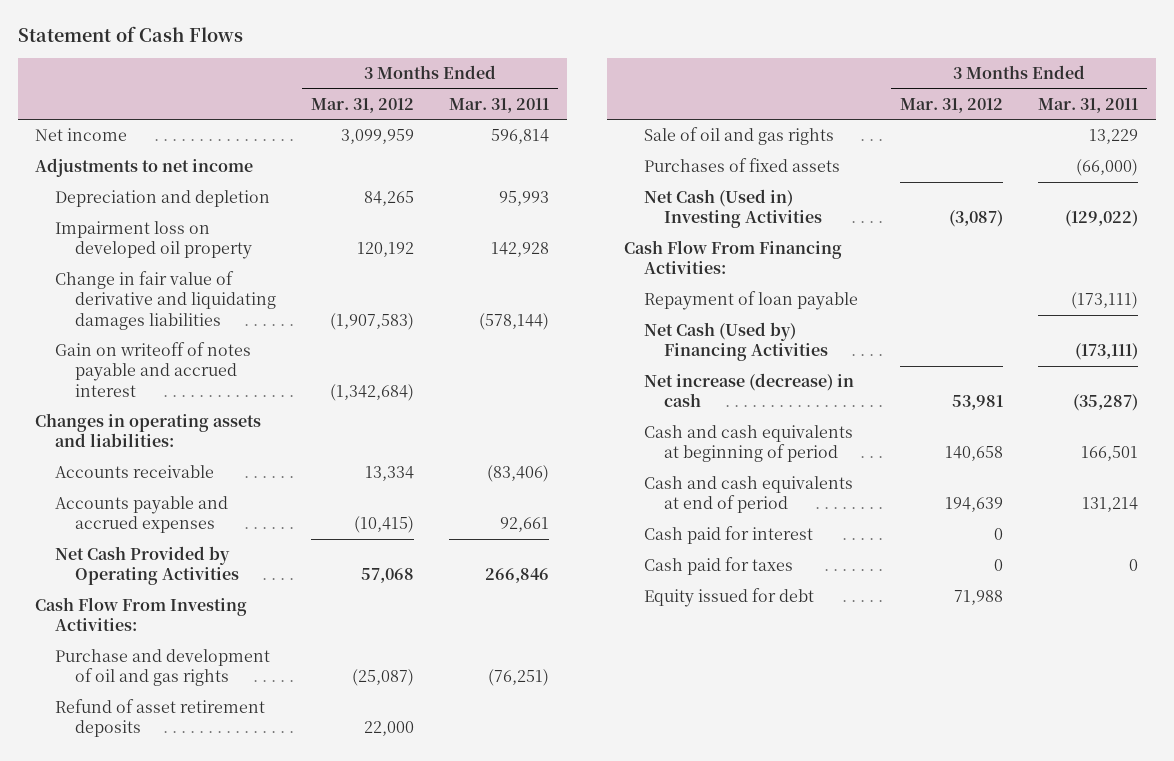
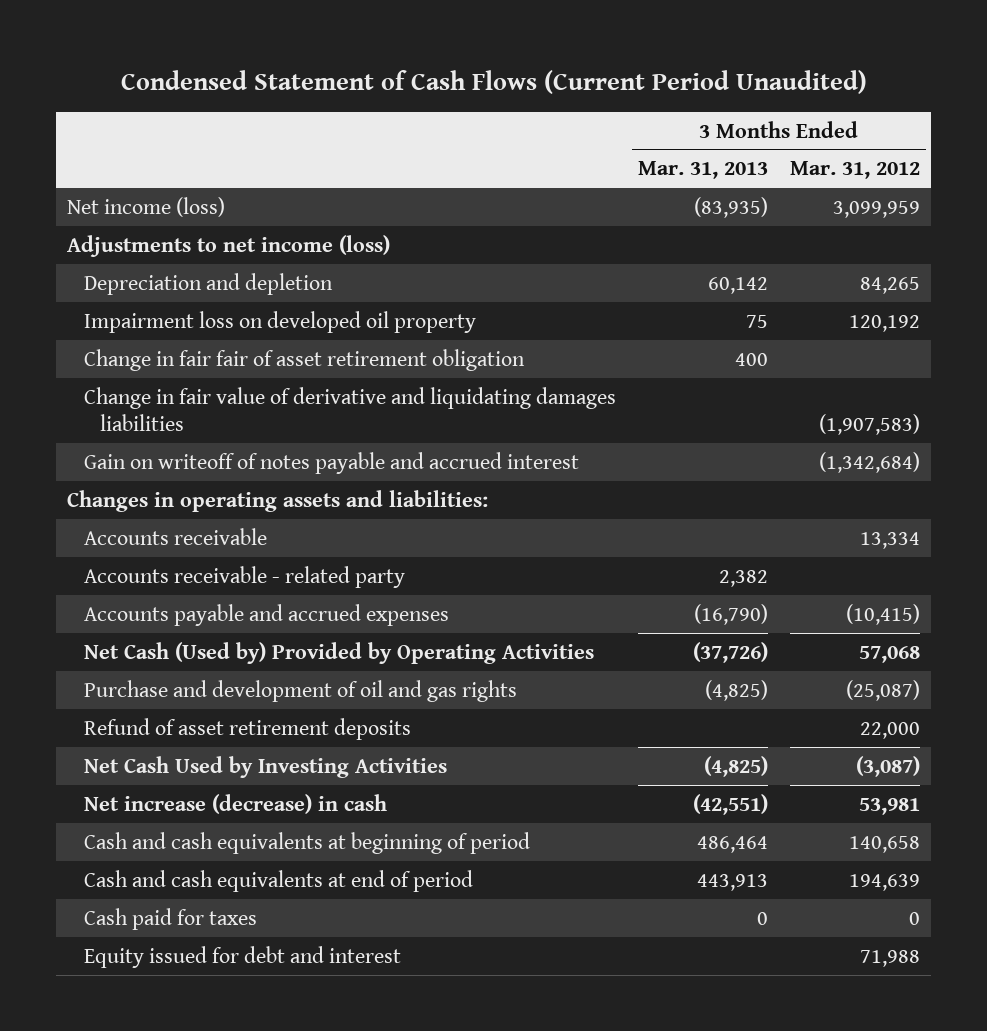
- Statement of Cash Flows
+ Condensed Statement of Cash Flows (Current Period Unaudited)
- | 3 Months Ended Mar. 31, 2012 | 3 Months Ended Mar. 31, 2011
+ | 3 Months Ended Mar. 31, 2013 | 3 Months Ended Mar. 31, 2012
- Net income | 3,099,959 | 596,814
- Adjustments to net income
+ Net income (loss) | (83,935) | 3,099,959
+ Adjustments to net income (loss)
+ Change in fair fair of asset retirement obligation | 400 |
+ Accounts receivable - related party | 2,382 |
- Net Cash Provided by Operating Activities | 57,068 | 266,846
- Cash Flow From Investing Activities:
+ Net Cash (Used by) Provided by Operating Activities | (37,726) | 57,068
- Sale of oil and gas rights | | 13,229
- Purchases of fixed assets | | (66,000)
- Net Cash (Used in) Investing Activities | (3,087) | (129,022)
- Cash Flow From Financing Activities:
- Repayment of loan payable | | (173,111)
- Net Cash (Used by) Financing Activities | | (173,111)
+ Net Cash Used by Investing Activities | (4,825) | (3,087)
- Cash paid for interest | 0 |
- Equity issued for debt | 71,988 |
+ Equity issued for debt and interest | | 71,988

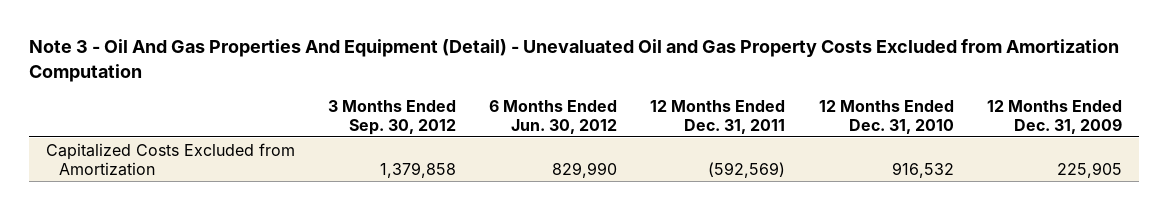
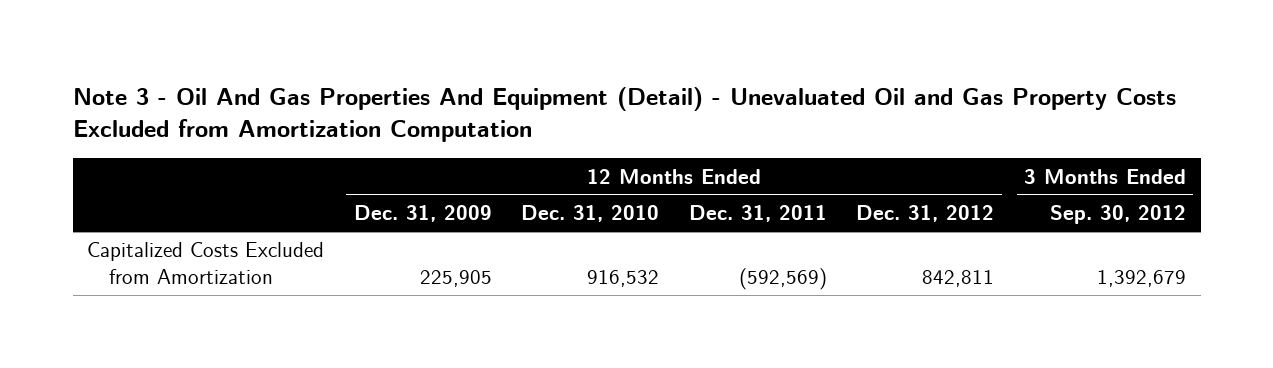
- | 3 Months Ended Sep. 30, 2012 | 6 Months Ended Jun. 30, 2012 | 12 Months Ended Dec. 31, 2011 | 12 Months Ended Dec. 31, 2010 | 12 Months Ended Dec. 31, 2009
+ | 12 Months Ended Dec. 31, 2009 | 12 Months Ended Dec. 31, 2010 | 12 Months Ended Dec. 31, 2011 | 12 Months Ended Dec. 31, 2012 | 3 Months Ended Sep. 30, 2012
- Capitalized Costs Excluded from Amortization | 1,379,858 | 829,990 | (592,569) | 916,532 | 225,905
+ Capitalized Costs Excluded from Amortization | 225,905 | 916,532 | (592,569) | 842,811 | 1,392,679

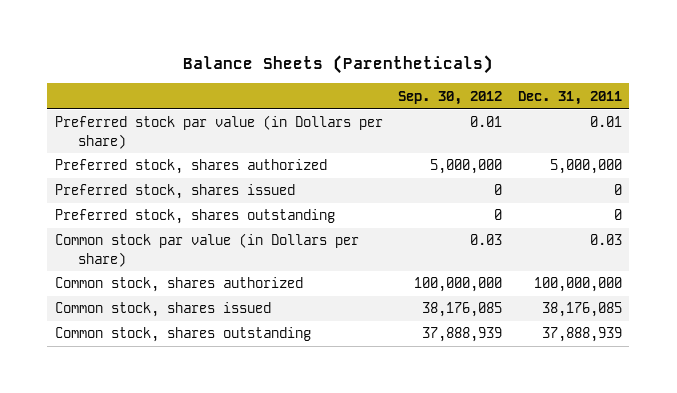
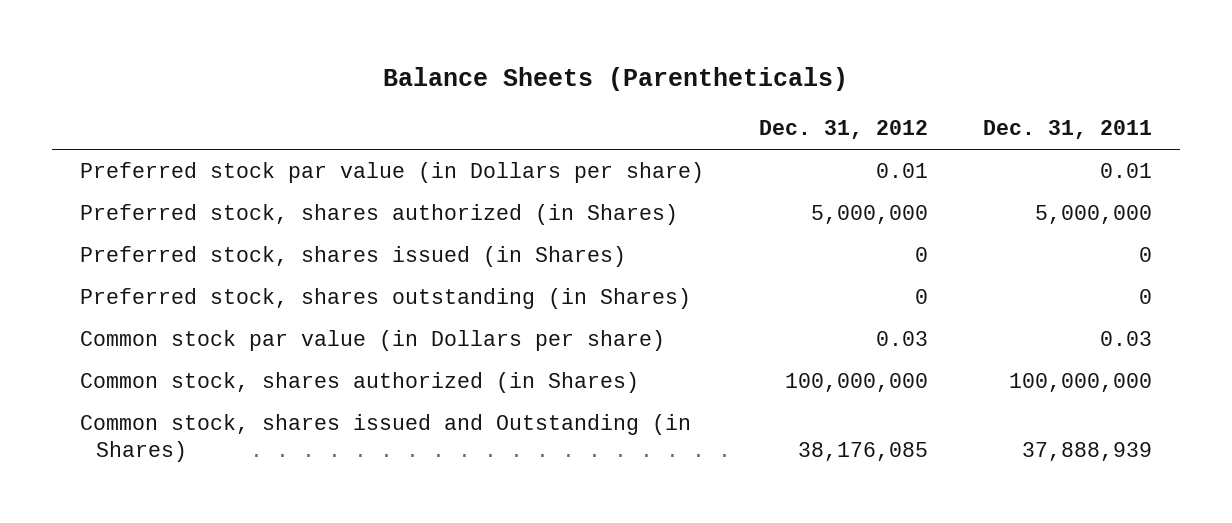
- | Sep. 30, 2012 | Dec. 31, 2011
+ | Dec. 31, 2012 | Dec. 31, 2011
- Preferred stock, shares authorized | 5,000,000 | 5,000,000
- Preferred stock, shares issued | 0 | 0
- Preferred stock, shares outstanding | 0 | 0
+ Preferred stock, shares authorized (in Shares) | 5,000,000 | 5,000,000
+ Preferred stock, shares issued (in Shares) | 0 | 0
+ Preferred stock, shares outstanding (in Shares) | 0 | 0
- Common stock, shares authorized | 100,000,000 | 100,000,000
- Common stock, shares issued | 38,176,085 | 38,176,085
- Common stock, shares outstanding | 37,888,939 | 37,888,939
+ Common stock, shares authorized (in Shares) | 100,000,000 | 100,000,000
+ Common stock, shares issued and Outstanding (in Shares) | 38,176,085 | 37,888,939

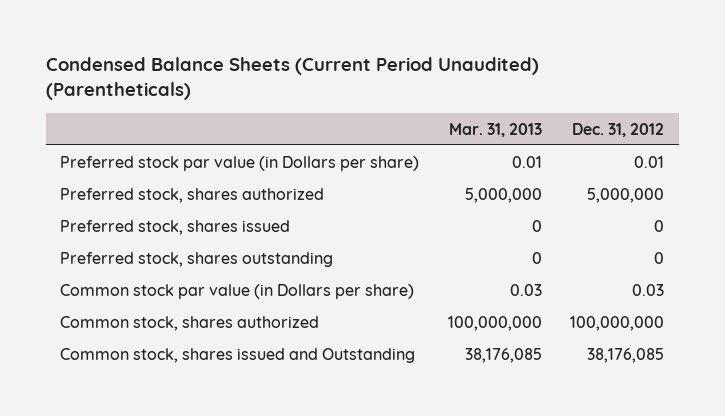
- Balance Sheets (Parentheticals)
+ Condensed Balance Sheets (Current Period Unaudited) (Parentheticals)
- | Dec. 31, 2012 | Dec. 31, 2011
+ | Mar. 31, 2013 | Dec. 31, 2012
- Preferred stock, shares authorized (in Shares) | 5,000,000 | 5,000,000
- Preferred stock, shares issued (in Shares) | 0 | 0
- Preferred stock, shares outstanding (in Shares) | 0 | 0
+ Preferred stock, shares authorized | 5,000,000 | 5,000,000
+ Preferred stock, shares issued | 0 | 0
+ Preferred stock, shares outstanding | 0 | 0
- Common stock, shares authorized (in Shares) | 100,000,000 | 100,000,000
- Common stock, shares issued and Outstanding (in Shares) | 38,176,085 | 37,888,939
+ Common stock, shares authorized | 100,000,000 | 100,000,000
+ Common stock, shares issued and Outstanding | 38,176,085 | 38,176,085

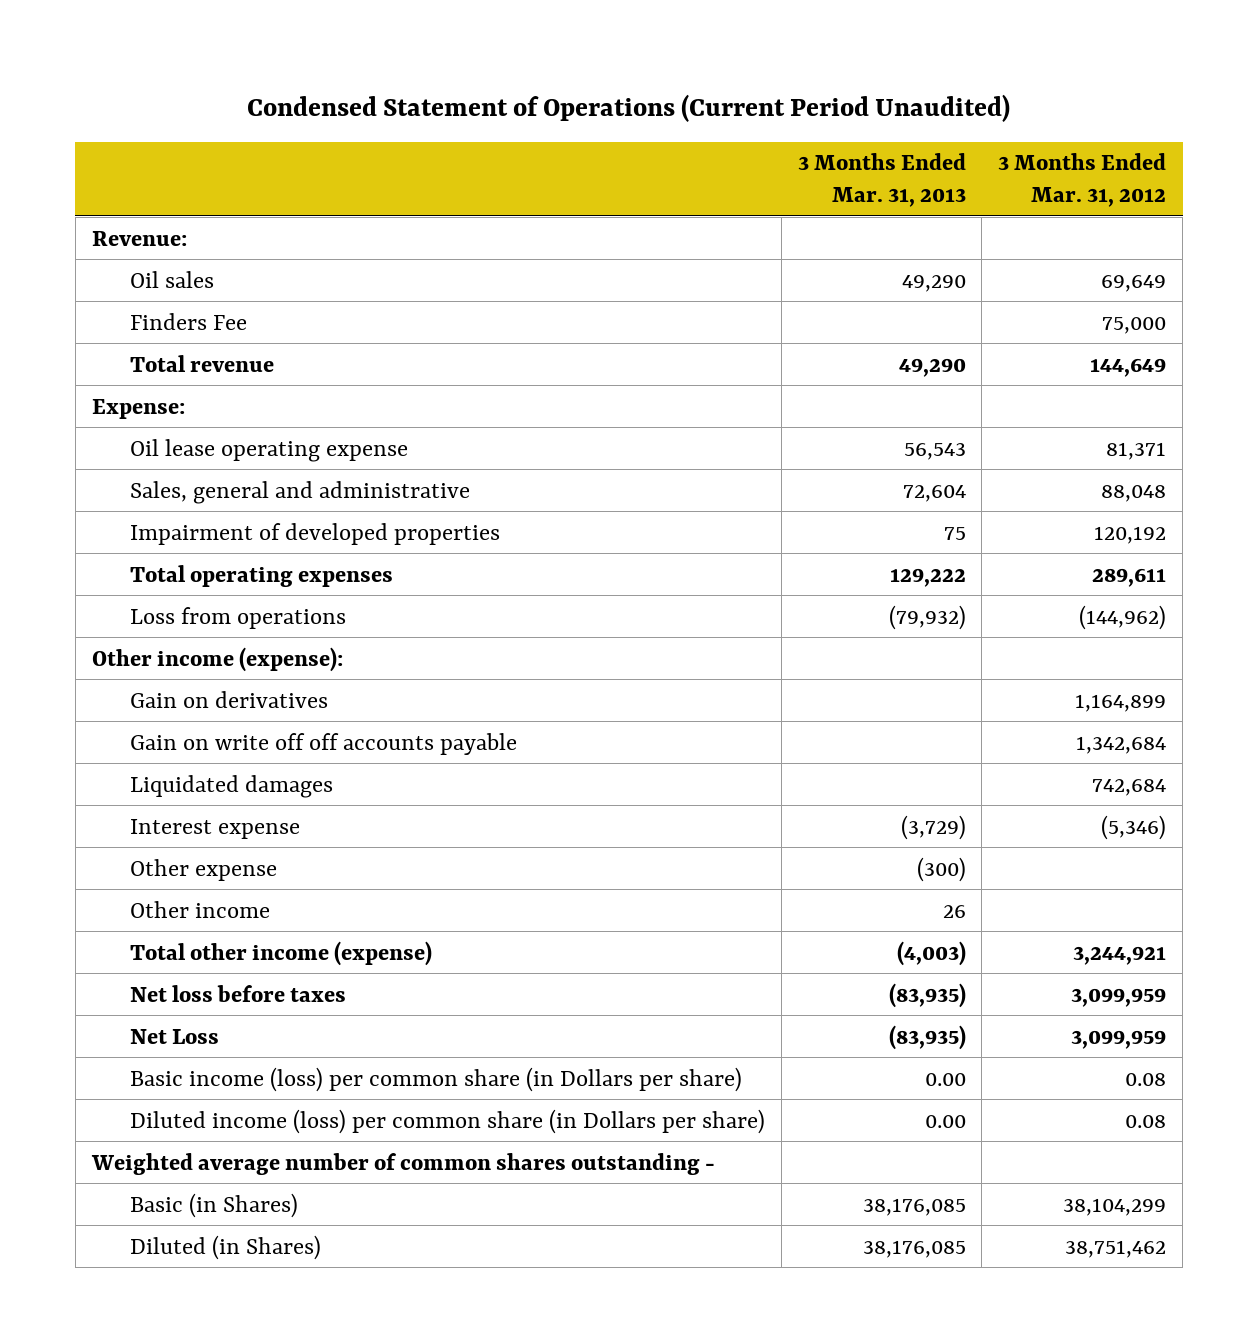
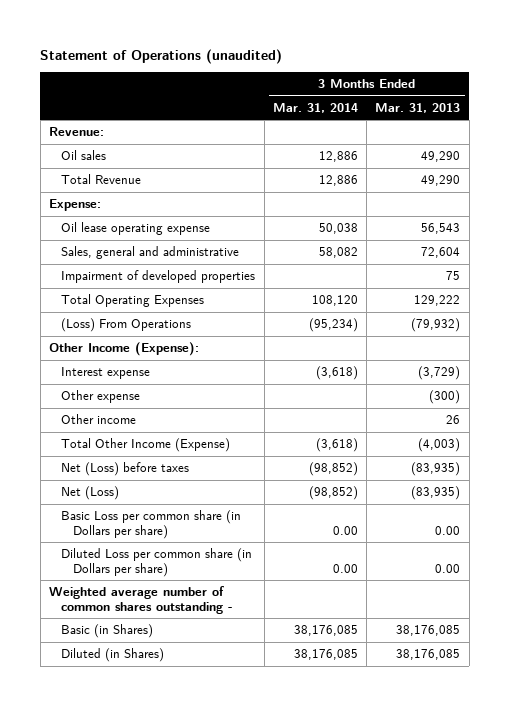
- Condensed Statement of Operations (Current Period Unaudited)
+ Statement of Operations (unaudited)
- | 3 Months Ended Mar. 31, 2013 | 3 Months Ended Mar. 31, 2012
+ | 3 Months Ended Mar. 31, 2014 | 3 Months Ended Mar. 31, 2013
- Finders Fee | | 75,000
- Total revenue | 49,290 | 144,649
+ Total Revenue | 12,886 | 49,290
- Total operating expenses | 129,222 | 289,611
- Loss from operations | (79,932) | (144,962)
- Other income (expense):
- Gain on derivatives | | 1,164,899
- Gain on write off off accounts payable | | 1,342,684
- Liquidated damages | | 742,684
+ Total Operating Expenses | 108,120 | 129,222
+ (Loss) From Operations | (95,234) | (79,932)
+ Other Income (Expense):
- Total other income (expense) | (4,003) | 3,244,921
- Net loss before taxes | (83,935) | 3,099,959
- Net Loss | (83,935) | 3,099,959
- Basic income (loss) per common share (in Dollars per share) | 0.00 | 0.08
- Diluted income (loss) per common share (in Dollars per share) | 0.00 | 0.08
+ Total Other Income (Expense) | (3,618) | (4,003)
+ Net (Loss) before taxes | (98,852) | (83,935)
+ Net (Loss) | (98,852) | (83,935)
+ Basic Loss per common share (in Dollars per share) | 0.00 | 0.00
+ Diluted Loss per common share (in Dollars per share) | 0.00 | 0.00

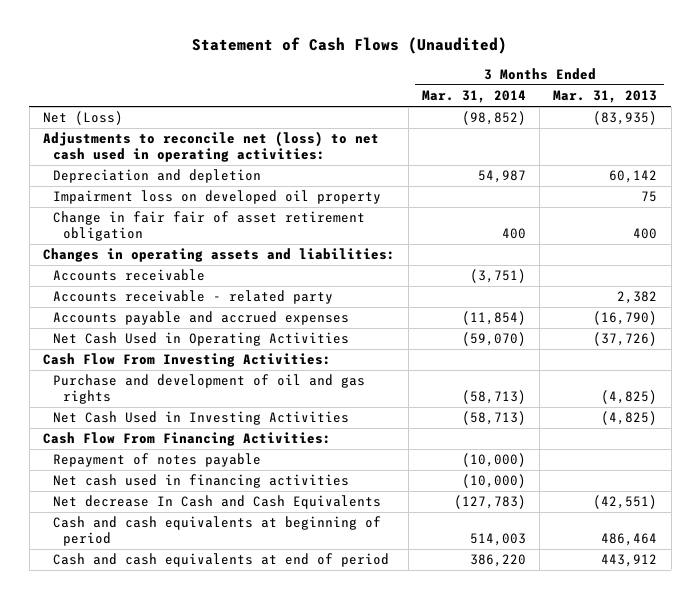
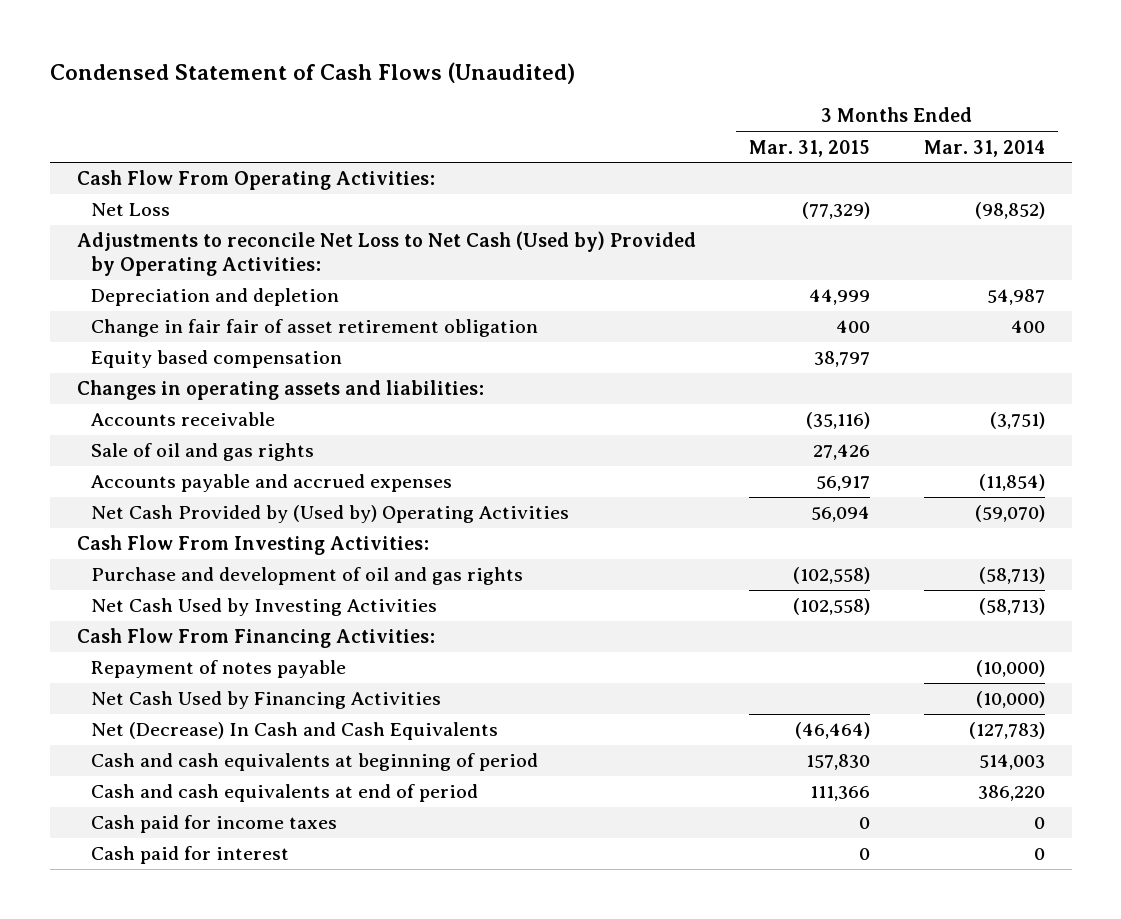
- Statement of Cash Flows (Unaudited)
+ Condensed Statement of Cash Flows (Unaudited)
- | 3 Months Ended Mar. 31, 2014 | 3 Months Ended Mar. 31, 2013
+ | 3 Months Ended Mar. 31, 2015 | 3 Months Ended Mar. 31, 2014
- Net (Loss) | (98,852) | (83,935)
- Adjustments to reconcile net (loss) to net cash used in operating activities:
+ Cash Flow From Operating Activities:
+ Net Loss | (77,329) | (98,852)
+ Adjustments to reconcile Net Loss to Net Cash (Used by) Provided by Operating Activities:
- Impairment loss on developed oil property | | 75
+ Equity based compensation | 38,797 |
- Accounts receivable - related party | | 2,382
+ Sale of oil and gas rights | 27,426 |
- Net Cash Used in Operating Activities | (59,070) | (37,726)
+ Net Cash Provided by (Used by) Operating Activities | 56,094 | (59,070)
- Net Cash Used in Investing Activities | (58,713) | (4,825)
+ Net Cash Used by Investing Activities | (102,558) | (58,713)
- Net cash used in financing activities | (10,000) |
- Net decrease In Cash and Cash Equivalents | (127,783) | (42,551)
+ Net Cash Used by Financing Activities | | (10,000)
+ Net (Decrease) In Cash and Cash Equivalents | (46,464) | (127,783)
+ Cash paid for income taxes | 0 | 0
+ Cash paid for interest | 0 | 0

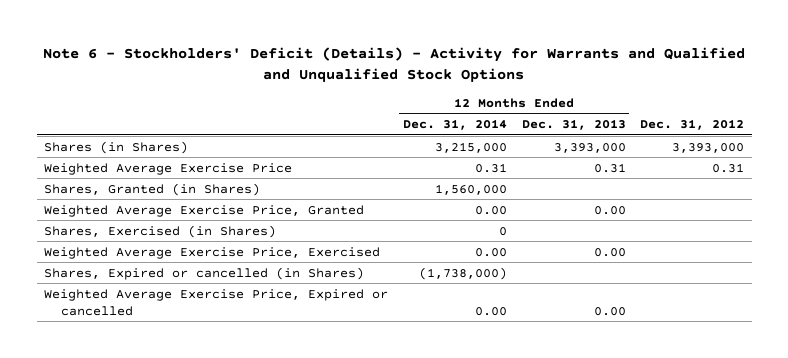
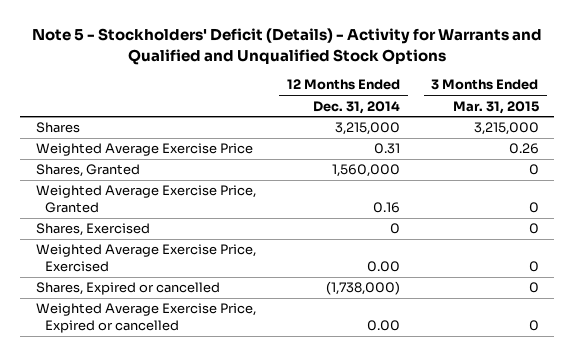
- Note 6 - Stockholders' Deficit (Details) - Activity for Warrants and Qualified and Unqualified Stock Options
+ Note 5 - Stockholders' Deficit (Details) - Activity for Warrants and Qualified and Unqualified Stock Options
- | 12 Months Ended Dec. 31, 2014 | 12 Months Ended Dec. 31, 2013 | Dec. 31, 2012
+ | 12 Months Ended Dec. 31, 2014 | 3 Months Ended Mar. 31, 2015
- Shares (in Shares) | 3,215,000 | 3,393,000 | 3,393,000
+ Shares | 3,215,000 | 3,215,000
- Shares, Granted (in Shares) | 1,560,000 | |
- Weighted Average Exercise Price, Granted | 0.00 | 0.00 |
- Shares, Exercised (in Shares) | 0 | |
+ Shares, Granted | 1,560,000 | 0
+ Weighted Average Exercise Price, Granted | 0.16 | 0
+ Shares, Exercised | 0 | 0
- Shares, Expired or cancelled (in Shares) | (1,738,000) | |
+ Shares, Expired or cancelled | (1,738,000) | 0

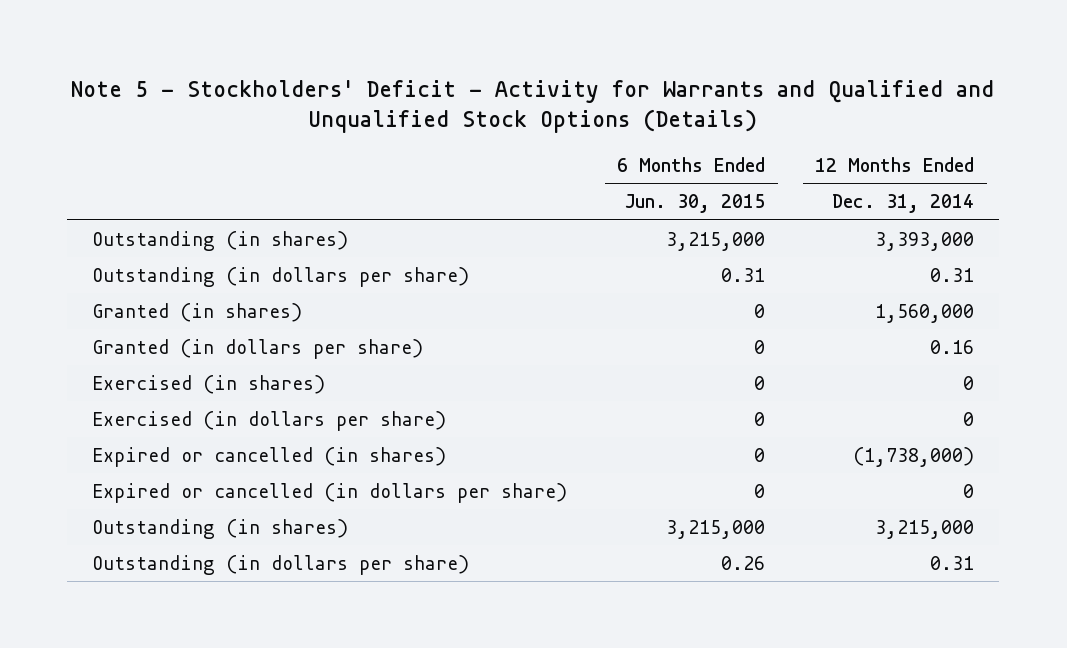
- Note 5 - Stockholders' Deficit (Details) - Activity for Warrants and Qualified and Unqualified Stock Options
+ Note 5 - Stockholders' Deficit - Activity for Warrants and Qualified and Unqualified Stock Options (Details)
- | 12 Months Ended Dec. 31, 2014 | 3 Months Ended Mar. 31, 2015
+ | 6 Months Ended Jun. 30, 2015 | 12 Months Ended Dec. 31, 2014
- Shares | 3,215,000 | 3,215,000
- Weighted Average Exercise Price | 0.31 | 0.26
- Shares, Granted | 1,560,000 | 0
- Weighted Average Exercise Price, Granted | 0.16 | 0
- Shares, Exercised | 0 | 0
- Weighted Average Exercise Price, Exercised | 0.00 | 0
- Shares, Expired or cancelled | (1,738,000) | 0
- Weighted Average Exercise Price, Expired or cancelled | 0.00 | 0
+ Outstanding (in shares) | 3,215,000 | 3,393,000
+ Outstanding (in dollars per share) | 0.31 | 0.31
+ Granted (in shares) | 0 | 1,560,000
+ Granted (in dollars per share) | 0 | 0.16
+ Exercised (in shares) | 0 | 0
+ Exercised (in dollars per share) | 0 | 0
+ Expired or cancelled (in shares) | 0 | (1,738,000)
+ Expired or cancelled (in dollars per share) | 0 | 0
+ Outstanding (in shares) | 3,215,000 | 3,215,000
+ Outstanding (in dollars per share) | 0.26 | 0.31

